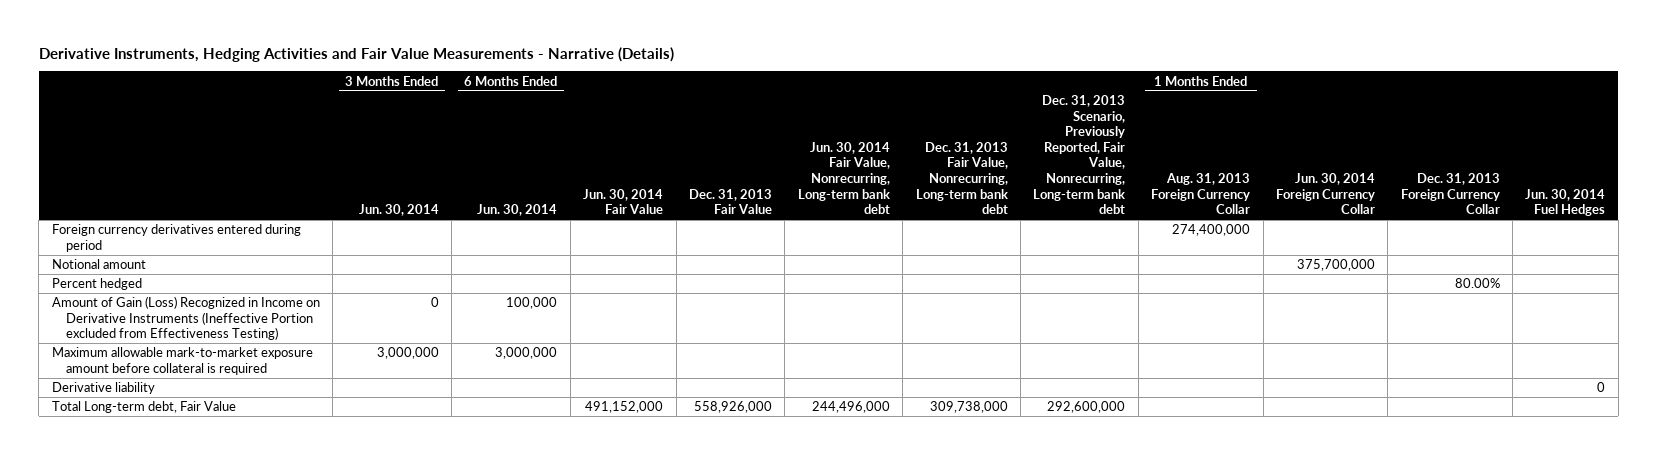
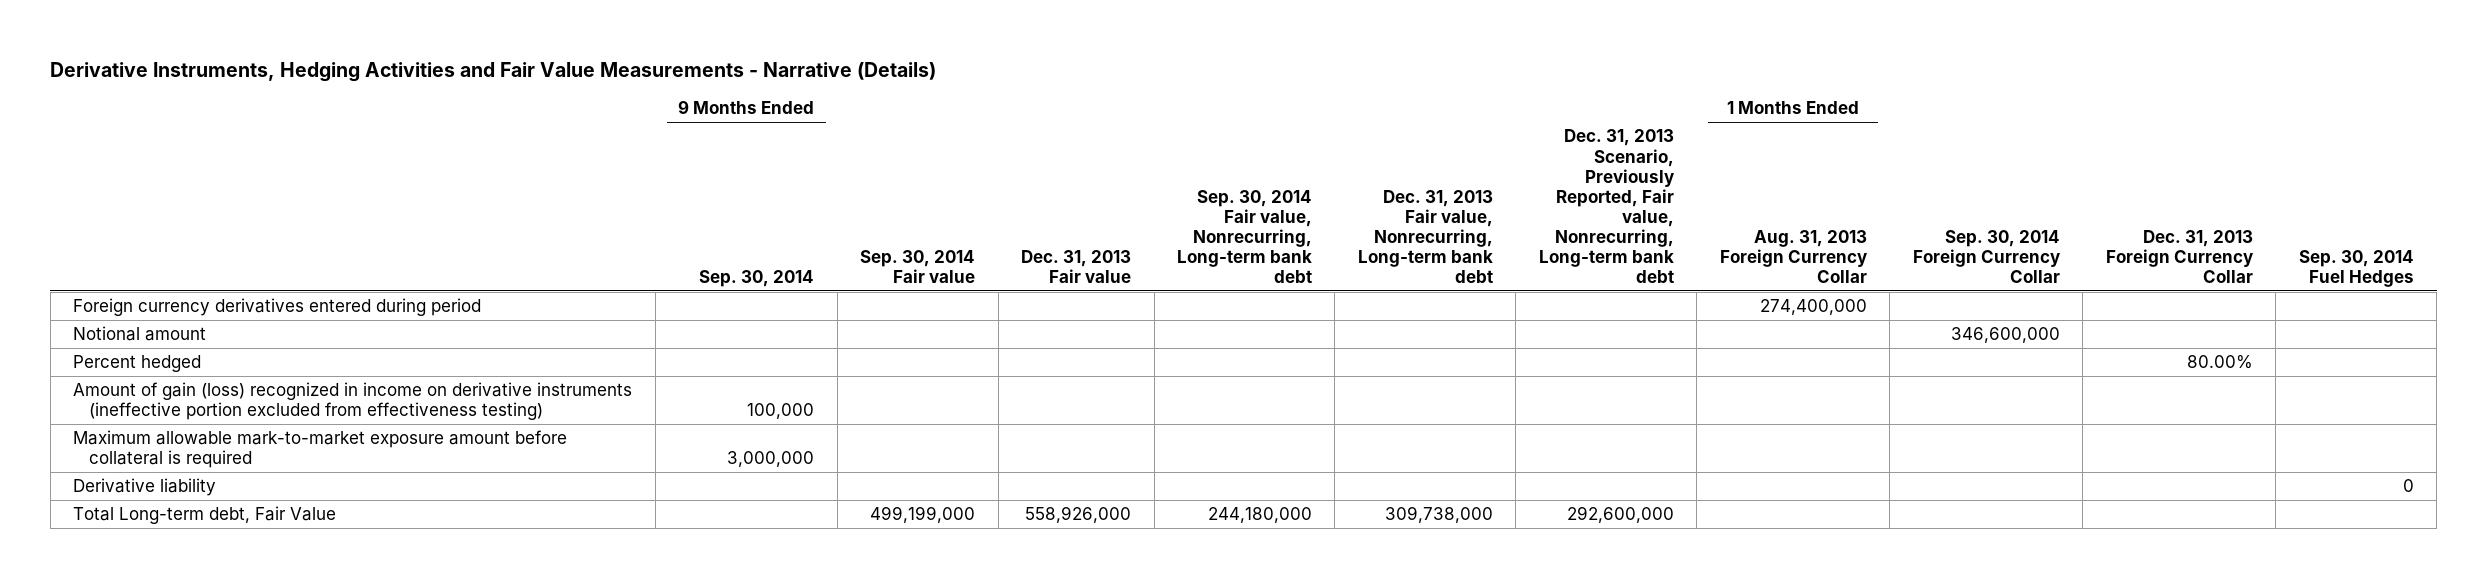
- | 3 Months Ended Jun. 30, 2014 | 6 Months Ended Jun. 30, 2014 | Jun. 30, 2014 Fair Value | Dec. 31, 2013 Fair Value | Jun. 30, 2014 Fair Value, Nonrecurring, Long-term bank debt | Dec. 31, 2013 Fair Value, Nonrecurring, Long-term bank debt | Dec. 31, 2013 Scenario, Previously Reported, Fair Value, Nonrecurring, Long-term bank debt | 1 Months Ended Aug. 31, 2013 Foreign Currency Collar | Jun. 30, 2014 Foreign Currency Collar | Dec. 31, 2013 Foreign Currency Collar | Jun. 30, 2014 Fuel Hedges
+ | 9 Months Ended Sep. 30, 2014 | Sep. 30, 2014 Fair value | Dec. 31, 2013 Fair value | Sep. 30, 2014 Fair value, Nonrecurring, Long-term bank debt | Dec. 31, 2013 Fair value, Nonrecurring, Long-term bank debt | Dec. 31, 2013 Scenario, Previously Reported, Fair value, Nonrecurring, Long-term bank debt | 1 Months Ended Aug. 31, 2013 Foreign Currency Collar | Sep. 30, 2014 Foreign Currency Collar | Dec. 31, 2013 Foreign Currency Collar | Sep. 30, 2014 Fuel Hedges
- Amount of Gain (Loss) Recognized in Income on Derivative Instruments (Ineffective Portion excluded from Effectiveness Testing) | 0 | 100,000 | | | | | | | | |
+ Amount of gain (loss) recognized in income on derivative instruments (ineffective portion excluded from effectiveness testing) | 100,000 | | | | | | | | |

